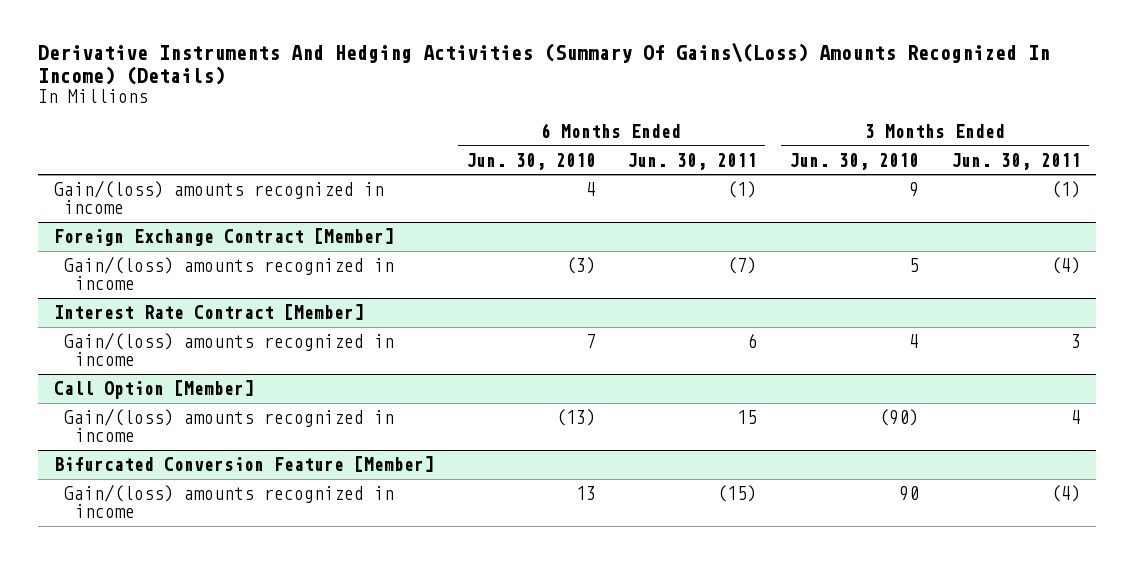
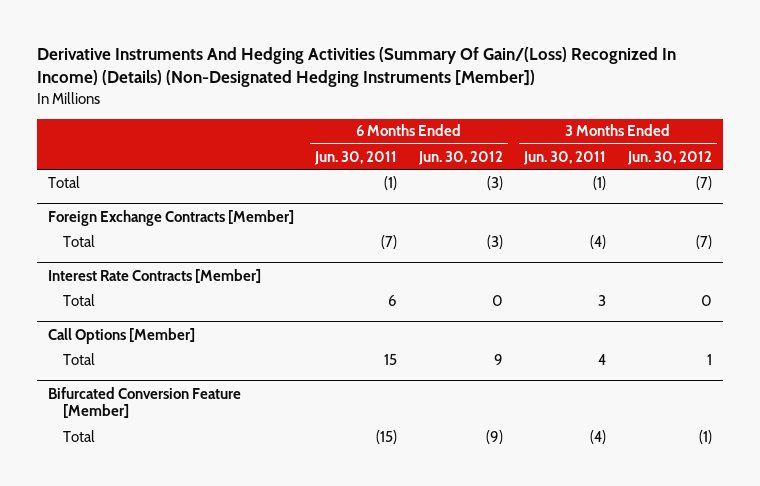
- Derivative Instruments And Hedging Activities (Summary Of Gains\(Loss) Amounts Recognized In Income) (Details)
+ Derivative Instruments And Hedging Activities (Summary Of Gain/(Loss) Recognized In Income) (Details) (Non-Designated Hedging Instruments [Member])
- | 6 Months Ended Jun. 30, 2010 | 6 Months Ended Jun. 30, 2011 | 3 Months Ended Jun. 30, 2010 | 3 Months Ended Jun. 30, 2011
+ | 6 Months Ended Jun. 30, 2011 | 6 Months Ended Jun. 30, 2012 | 3 Months Ended Jun. 30, 2011 | 3 Months Ended Jun. 30, 2012
- Gain/(loss) amounts recognized in income | 4 | (1) | 9 | (1)
- Foreign Exchange Contract [Member]
- Gain/(loss) amounts recognized in income | (3) | (7) | 5 | (4)
- Interest Rate Contract [Member]
- Gain/(loss) amounts recognized in income | 7 | 6 | 4 | 3
- Call Option [Member]
- Gain/(loss) amounts recognized in income | (13) | 15 | (90) | 4
+ Total | (1) | (3) | (1) | (7)
+ Foreign Exchange Contracts [Member]
+ Total | (7) | (3) | (4) | (7)
+ Interest Rate Contracts [Member]
+ Total | 6 | 0 | 3 | 0
+ Call Options [Member]
+ Total | 15 | 9 | 4 | 1
@ Bifurcated Conversion Feature [Member]
- Gain/(loss) amounts recognized in income | 13 | (15) | 90 | (4)
+ Total | (15) | (9) | (4) | (1)

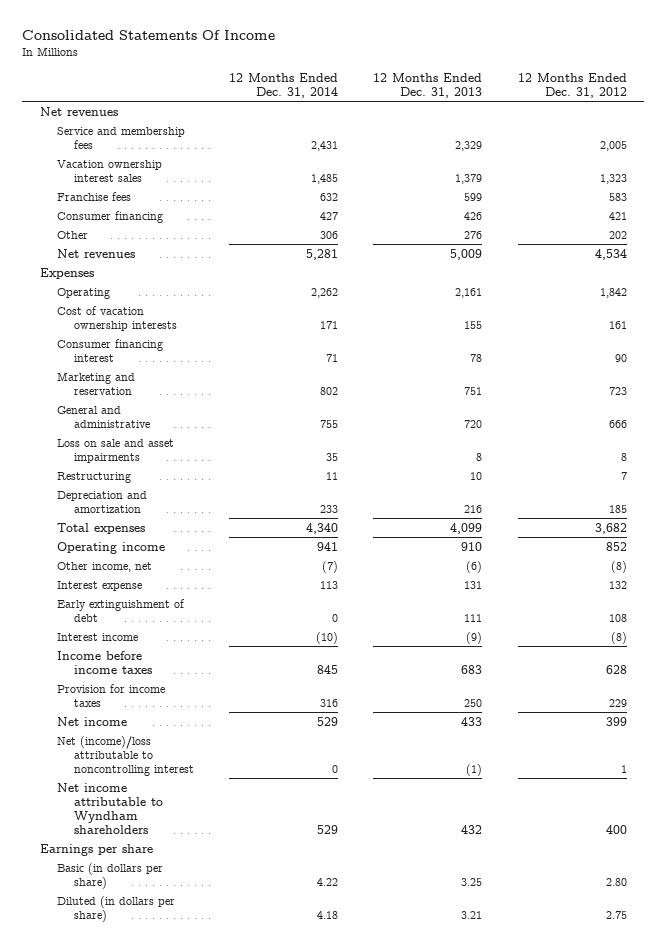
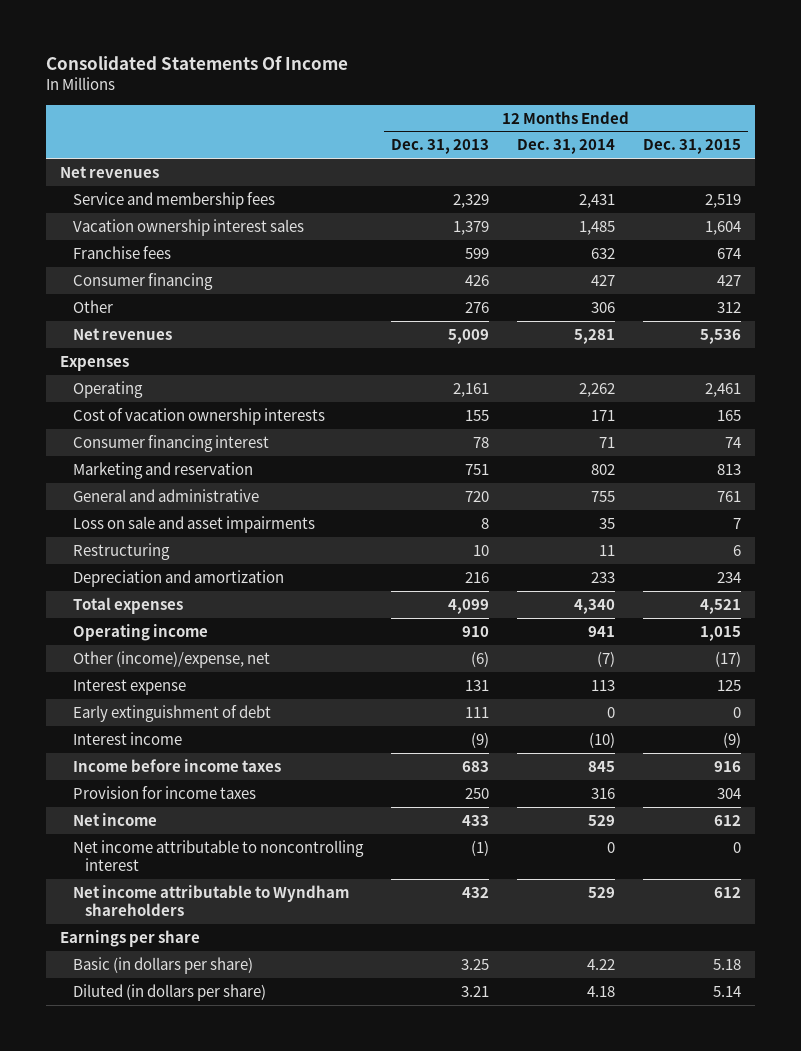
- | 12 Months Ended Dec. 31, 2014 | 12 Months Ended Dec. 31, 2013 | 12 Months Ended Dec. 31, 2012
+ | 12 Months Ended Dec. 31, 2013 | 12 Months Ended Dec. 31, 2014 | 12 Months Ended Dec. 31, 2015
- Other income, net | (7) | (6) | (8)
+ Other (income)/expense, net | (6) | (7) | (17)
- Net (income)/loss attributable to noncontrolling interest | 0 | (1) | 1
+ Net income attributable to noncontrolling interest | (1) | 0 | 0

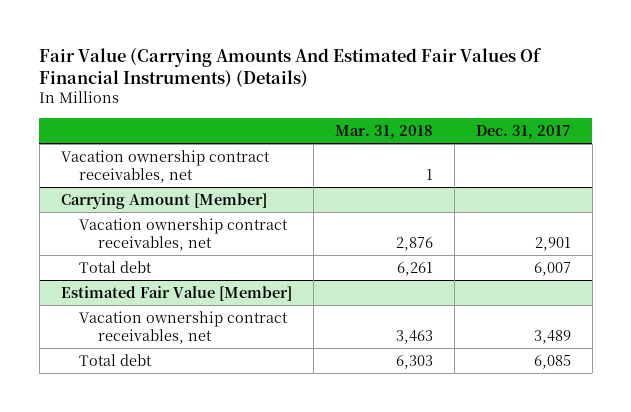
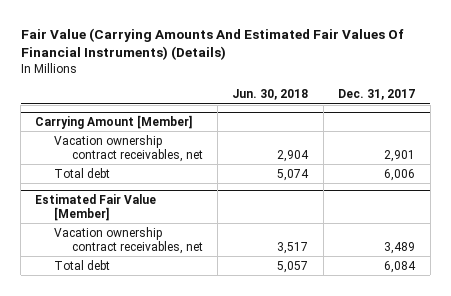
- | Mar. 31, 2018 | Dec. 31, 2017
+ | Jun. 30, 2018 | Dec. 31, 2017
- Vacation ownership contract receivables, net | 1 |
@ Carrying Amount [Member]
- Total debt | 6,261 | 6,007
+ Total debt | 5,074 | 6,006
@ Estimated Fair Value [Member]
- Total debt | 6,303 | 6,085
+ Total debt | 5,057 | 6,084

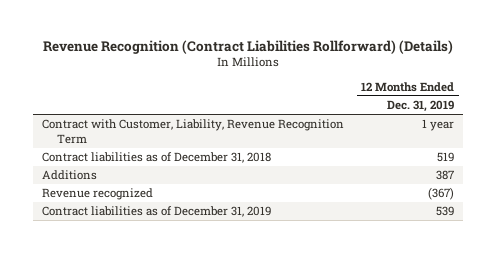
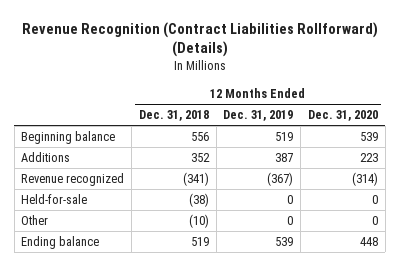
- | 12 Months Ended Dec. 31, 2019
+ | 12 Months Ended Dec. 31, 2018 | 12 Months Ended Dec. 31, 2019 | 12 Months Ended Dec. 31, 2020
- Contract with Customer, Liability, Revenue Recognition Term | 1 year
- Contract liabilities as of December 31, 2018 | 519
+ Beginning balance | 556 | 519 | 539
- Contract liabilities as of December 31, 2019 | 539
+ Held-for-sale | (38) | 0 | 0
+ Other | (10) | 0 | 0
+ Ending balance | 519 | 539 | 448

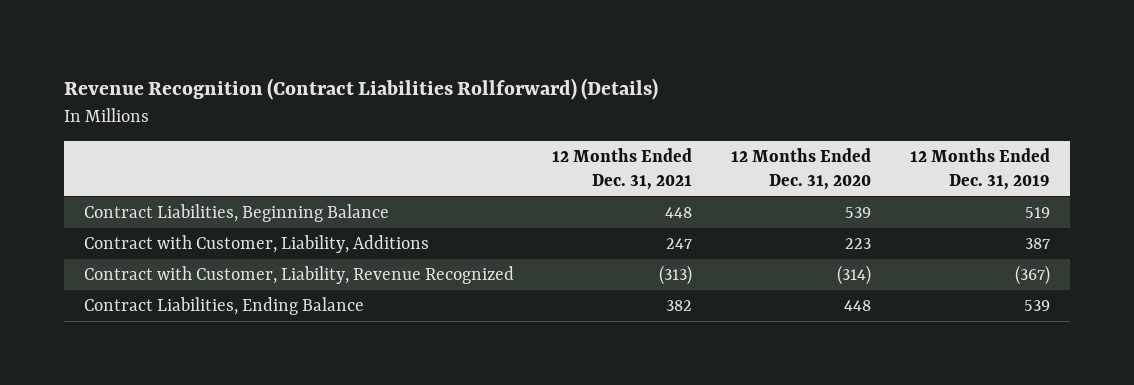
- | 12 Months Ended Dec. 31, 2018 | 12 Months Ended Dec. 31, 2019 | 12 Months Ended Dec. 31, 2020
+ | 12 Months Ended Dec. 31, 2021 | 12 Months Ended Dec. 31, 2020 | 12 Months Ended Dec. 31, 2019
- Beginning balance | 556 | 519 | 539
- Additions | 352 | 387 | 223
- Revenue recognized | (341) | (367) | (314)
- Held-for-sale | (38) | 0 | 0
- Other | (10) | 0 | 0
- Ending balance | 519 | 539 | 448
+ Contract Liabilities, Beginning Balance | 448 | 539 | 519
+ Contract with Customer, Liability, Additions | 247 | 223 | 387
+ Contract with Customer, Liability, Revenue Recognized | (313) | (314) | (367)
+ Contract Liabilities, Ending Balance | 382 | 448 | 539

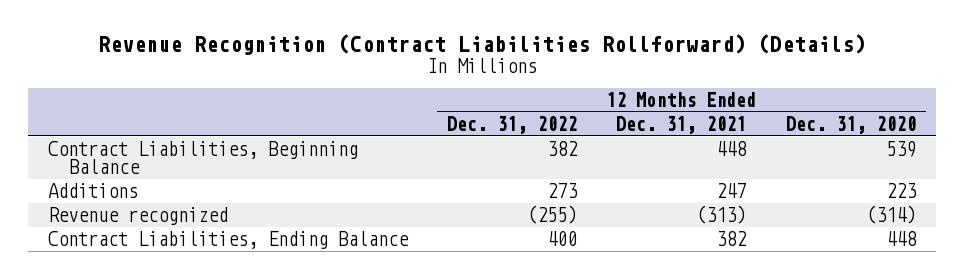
- | 12 Months Ended Dec. 31, 2021 | 12 Months Ended Dec. 31, 2020 | 12 Months Ended Dec. 31, 2019
+ | 12 Months Ended Dec. 31, 2022 | 12 Months Ended Dec. 31, 2021 | 12 Months Ended Dec. 31, 2020
- Contract with Customer, Liability, Additions | 247 | 223 | 387
- Contract with Customer, Liability, Revenue Recognized | (313) | (314) | (367)
+ Additions | 273 | 247 | 223
+ Revenue recognized | (255) | (313) | (314)

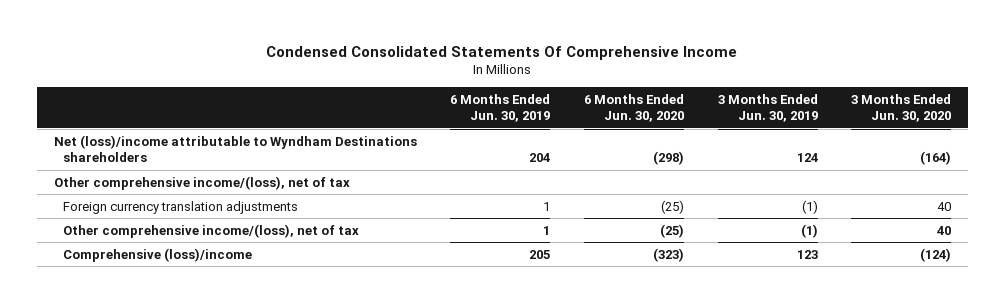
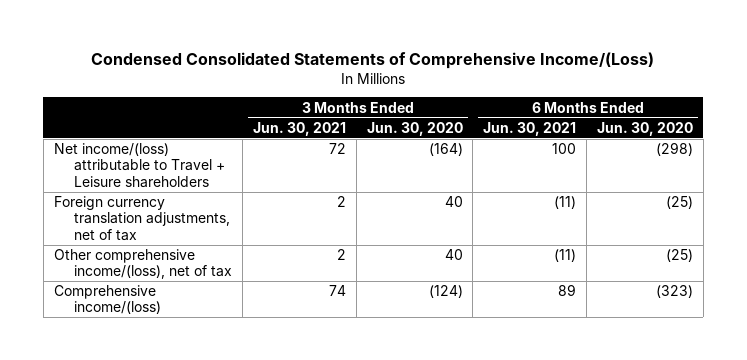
- Condensed Consolidated Statements Of Comprehensive Income
+ Condensed Consolidated Statements of Comprehensive Income/(Loss)
- | 6 Months Ended Jun. 30, 2019 | 6 Months Ended Jun. 30, 2020 | 3 Months Ended Jun. 30, 2019 | 3 Months Ended Jun. 30, 2020
+ | 3 Months Ended Jun. 30, 2021 | 3 Months Ended Jun. 30, 2020 | 6 Months Ended Jun. 30, 2021 | 6 Months Ended Jun. 30, 2020
- Net (loss)/income attributable to Wyndham Destinations shareholders | 204 | (298) | 124 | (164)
- Other comprehensive income/(loss), net of tax
- Foreign currency translation adjustments | 1 | (25) | (1) | 40
+ Net income/(loss) attributable to Travel + Leisure shareholders | 72 | (164) | 100 | (298)
+ Foreign currency translation adjustments, net of tax | 2 | 40 | (11) | (25)
- Comprehensive (loss)/income | 205 | (323) | 123 | (124)
+ Comprehensive income/(loss) | 74 | (124) | 89 | (323)

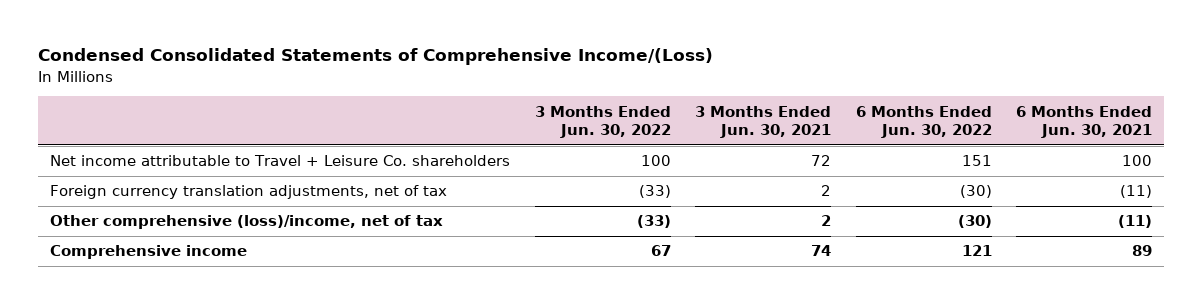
- | 3 Months Ended Jun. 30, 2021 | 3 Months Ended Jun. 30, 2020 | 6 Months Ended Jun. 30, 2021 | 6 Months Ended Jun. 30, 2020
+ | 3 Months Ended Jun. 30, 2022 | 3 Months Ended Jun. 30, 2021 | 6 Months Ended Jun. 30, 2022 | 6 Months Ended Jun. 30, 2021
- Net income/(loss) attributable to Travel + Leisure shareholders | 72 | (164) | 100 | (298)
+ Net income attributable to Travel + Leisure Co. shareholders | 100 | 72 | 151 | 100
- Other comprehensive income/(loss), net of tax | 2 | 40 | (11) | (25)
- Comprehensive income/(loss) | 74 | (124) | 89 | (323)
+ Other comprehensive (loss)/income, net of tax | (33) | 2 | (30) | (11)
+ Comprehensive income | 67 | 74 | 121 | 89

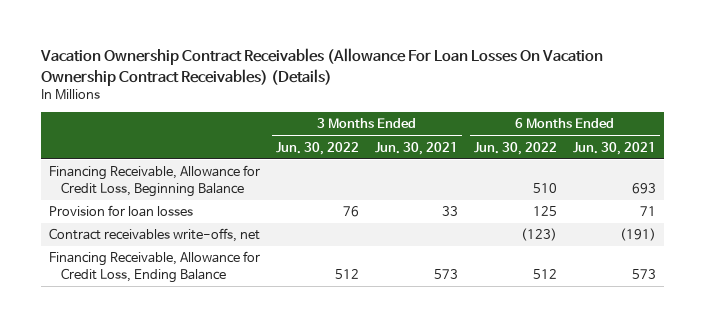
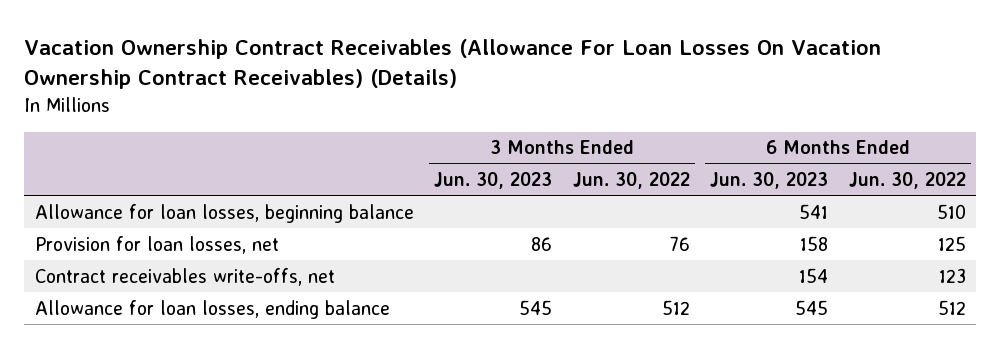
- | 3 Months Ended Jun. 30, 2022 | 3 Months Ended Jun. 30, 2021 | 6 Months Ended Jun. 30, 2022 | 6 Months Ended Jun. 30, 2021
+ | 3 Months Ended Jun. 30, 2023 | 3 Months Ended Jun. 30, 2022 | 6 Months Ended Jun. 30, 2023 | 6 Months Ended Jun. 30, 2022
- Financing Receivable, Allowance for Credit Loss, Beginning Balance | | | 510 | 693
- Provision for loan losses | 76 | 33 | 125 | 71
- Contract receivables write-offs, net | | | (123) | (191)
- Financing Receivable, Allowance for Credit Loss, Ending Balance | 512 | 573 | 512 | 573
+ Allowance for loan losses, beginning balance | | | 541 | 510
+ Provision for loan losses, net | 86 | 76 | 158 | 125
+ Contract receivables write-offs, net | | | 154 | 123
+ Allowance for loan losses, ending balance | 545 | 512 | 545 | 512

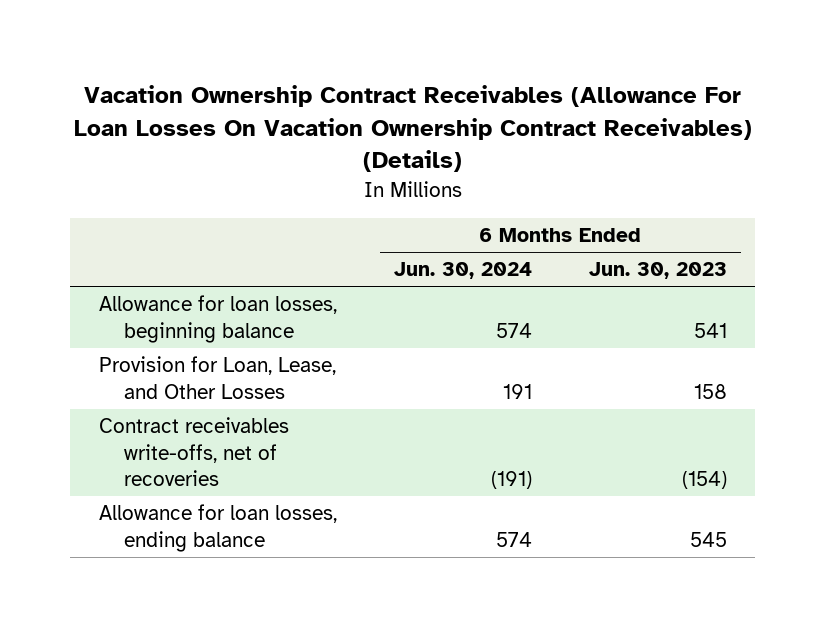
- | 3 Months Ended Jun. 30, 2023 | 3 Months Ended Jun. 30, 2022 | 6 Months Ended Jun. 30, 2023 | 6 Months Ended Jun. 30, 2022
+ | 6 Months Ended Jun. 30, 2024 | 6 Months Ended Jun. 30, 2023
- Provision for loan losses, net | 86 | 76 | 158 | 125
- Contract receivables write-offs, net | | | 154 | 123
+ Provision for Loan, Lease, and Other Losses | 191 | 158
+ Contract receivables write-offs, net of recoveries | (191) | (154)

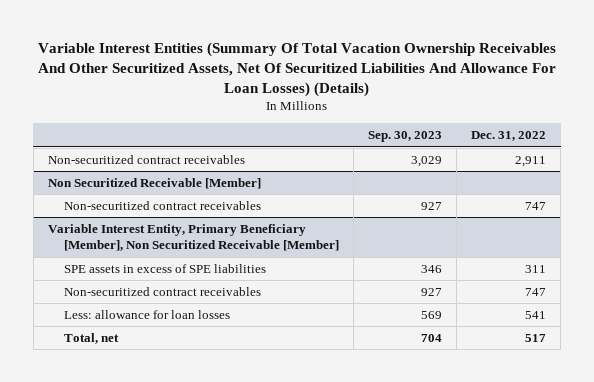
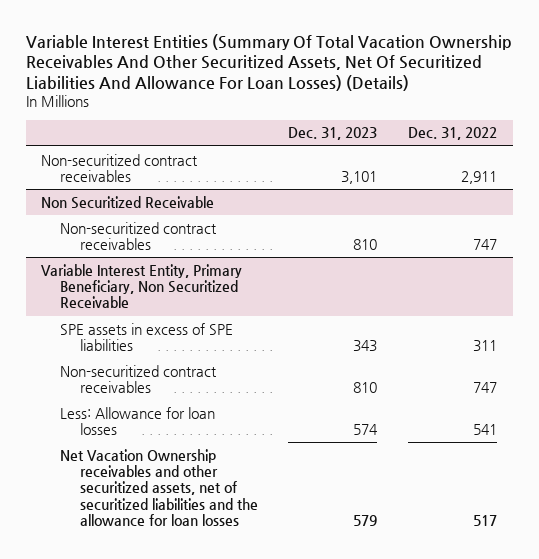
- | Sep. 30, 2023 | Dec. 31, 2022
+ | Dec. 31, 2023 | Dec. 31, 2022
- Non Securitized Receivable [Member]
+ Non Securitized Receivable
- Variable Interest Entity, Primary Beneficiary [Member], Non Securitized Receivable [Member]
+ Variable Interest Entity, Primary Beneficiary, Non Securitized Receivable
- Less: allowance for loan losses | 569 | 541
- Total, net | 704 | 517
+ Less: Allowance for loan losses | 574 | 541
+ Net Vacation Ownership receivables and other securitized assets, net of securitized liabilities and the allowance for loan losses | 579 | 517

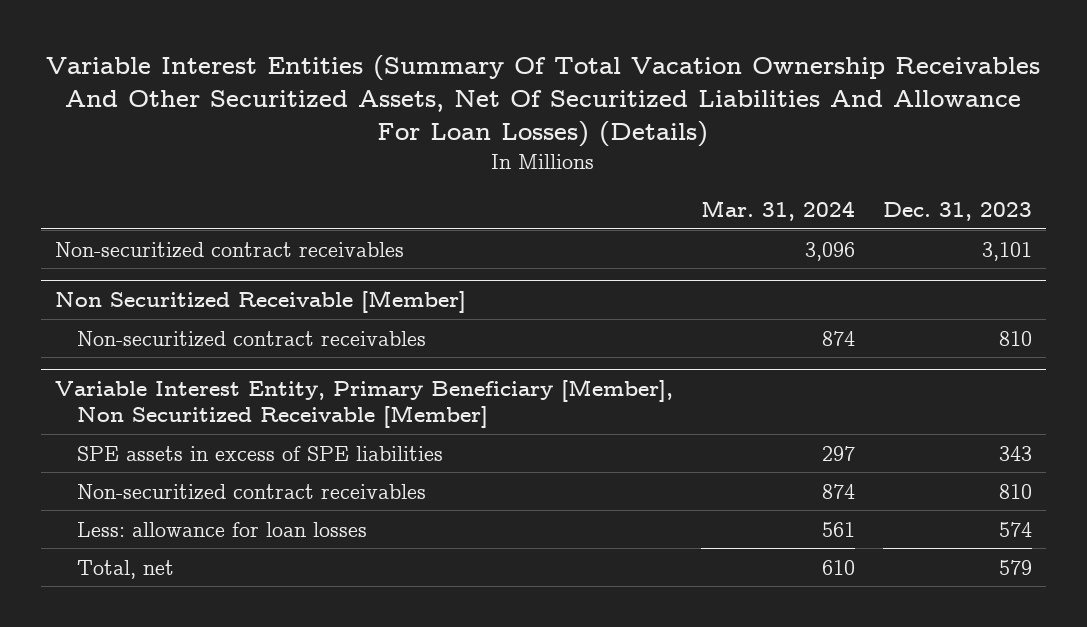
- | Dec. 31, 2023 | Dec. 31, 2022
+ | Mar. 31, 2024 | Dec. 31, 2023
- Non Securitized Receivable
+ Non Securitized Receivable [Member]
- Variable Interest Entity, Primary Beneficiary, Non Securitized Receivable
+ Variable Interest Entity, Primary Beneficiary [Member], Non Securitized Receivable [Member]
- Less: Allowance for loan losses | 574 | 541
- Net Vacation Ownership receivables and other securitized assets, net of securitized liabilities and the allowance for loan losses | 579 | 517
+ Less: allowance for loan losses | 561 | 574
+ Total, net | 610 | 579

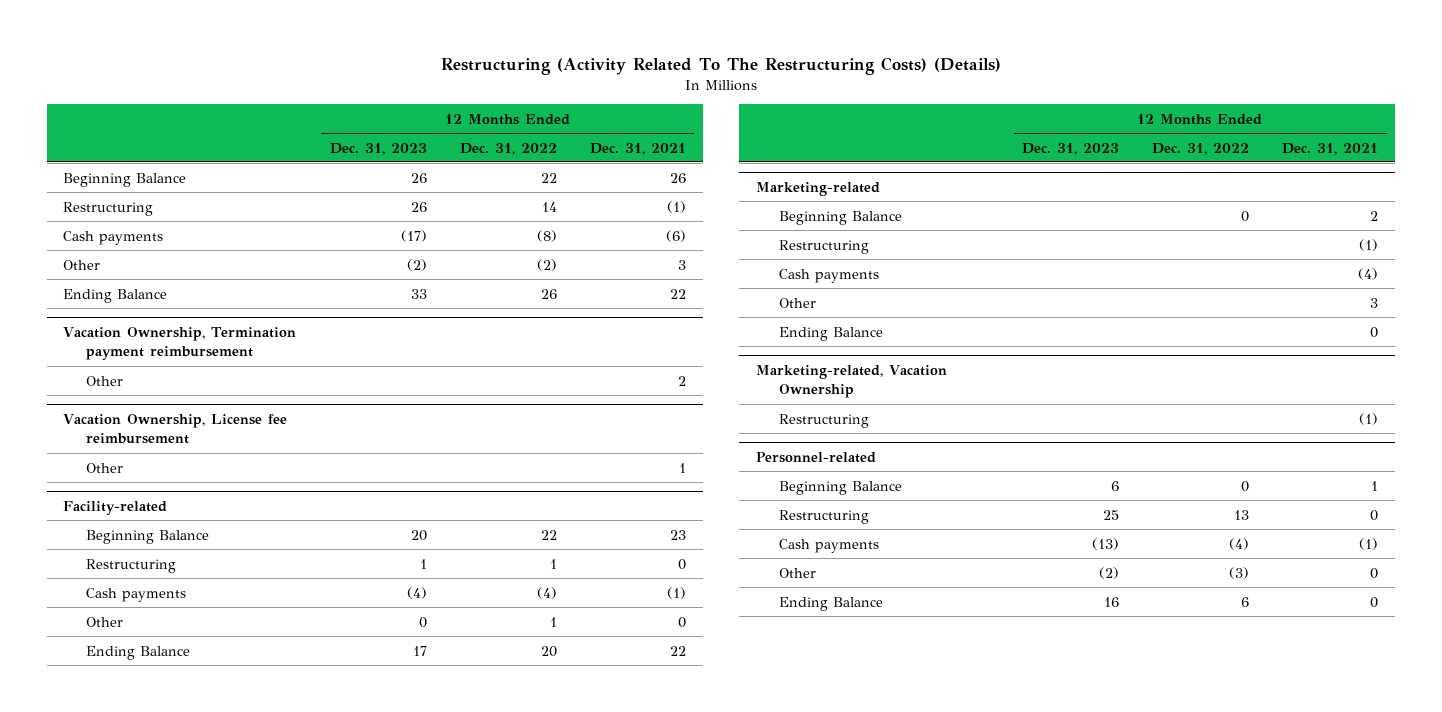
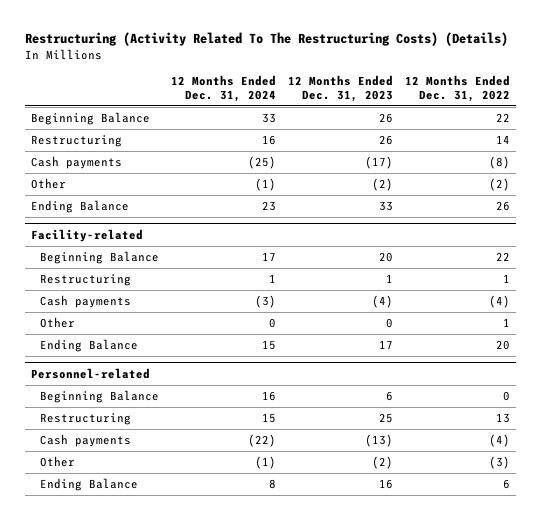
- | 12 Months Ended Dec. 31, 2023 | 12 Months Ended Dec. 31, 2022 | 12 Months Ended Dec. 31, 2021
+ | 12 Months Ended Dec. 31, 2024 | 12 Months Ended Dec. 31, 2023 | 12 Months Ended Dec. 31, 2022
- Vacation Ownership, Termination payment reimbursement
- Other | | | 2
- Vacation Ownership, License fee reimbursement
- Other | | | 1
- Marketing-related
- Beginning Balance | | 0 | 2
- Restructuring | | | (1)
- Cash payments | | | (4)
- Other | | | 3
- Ending Balance | | | 0
- Marketing-related, Vacation Ownership
- Restructuring | | | (1)

